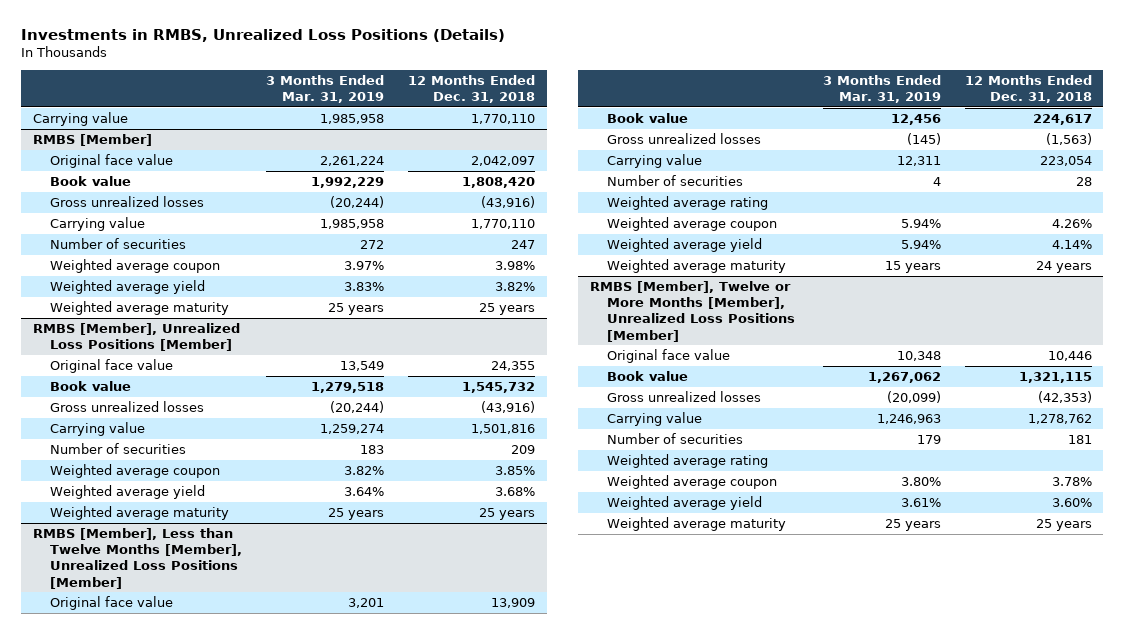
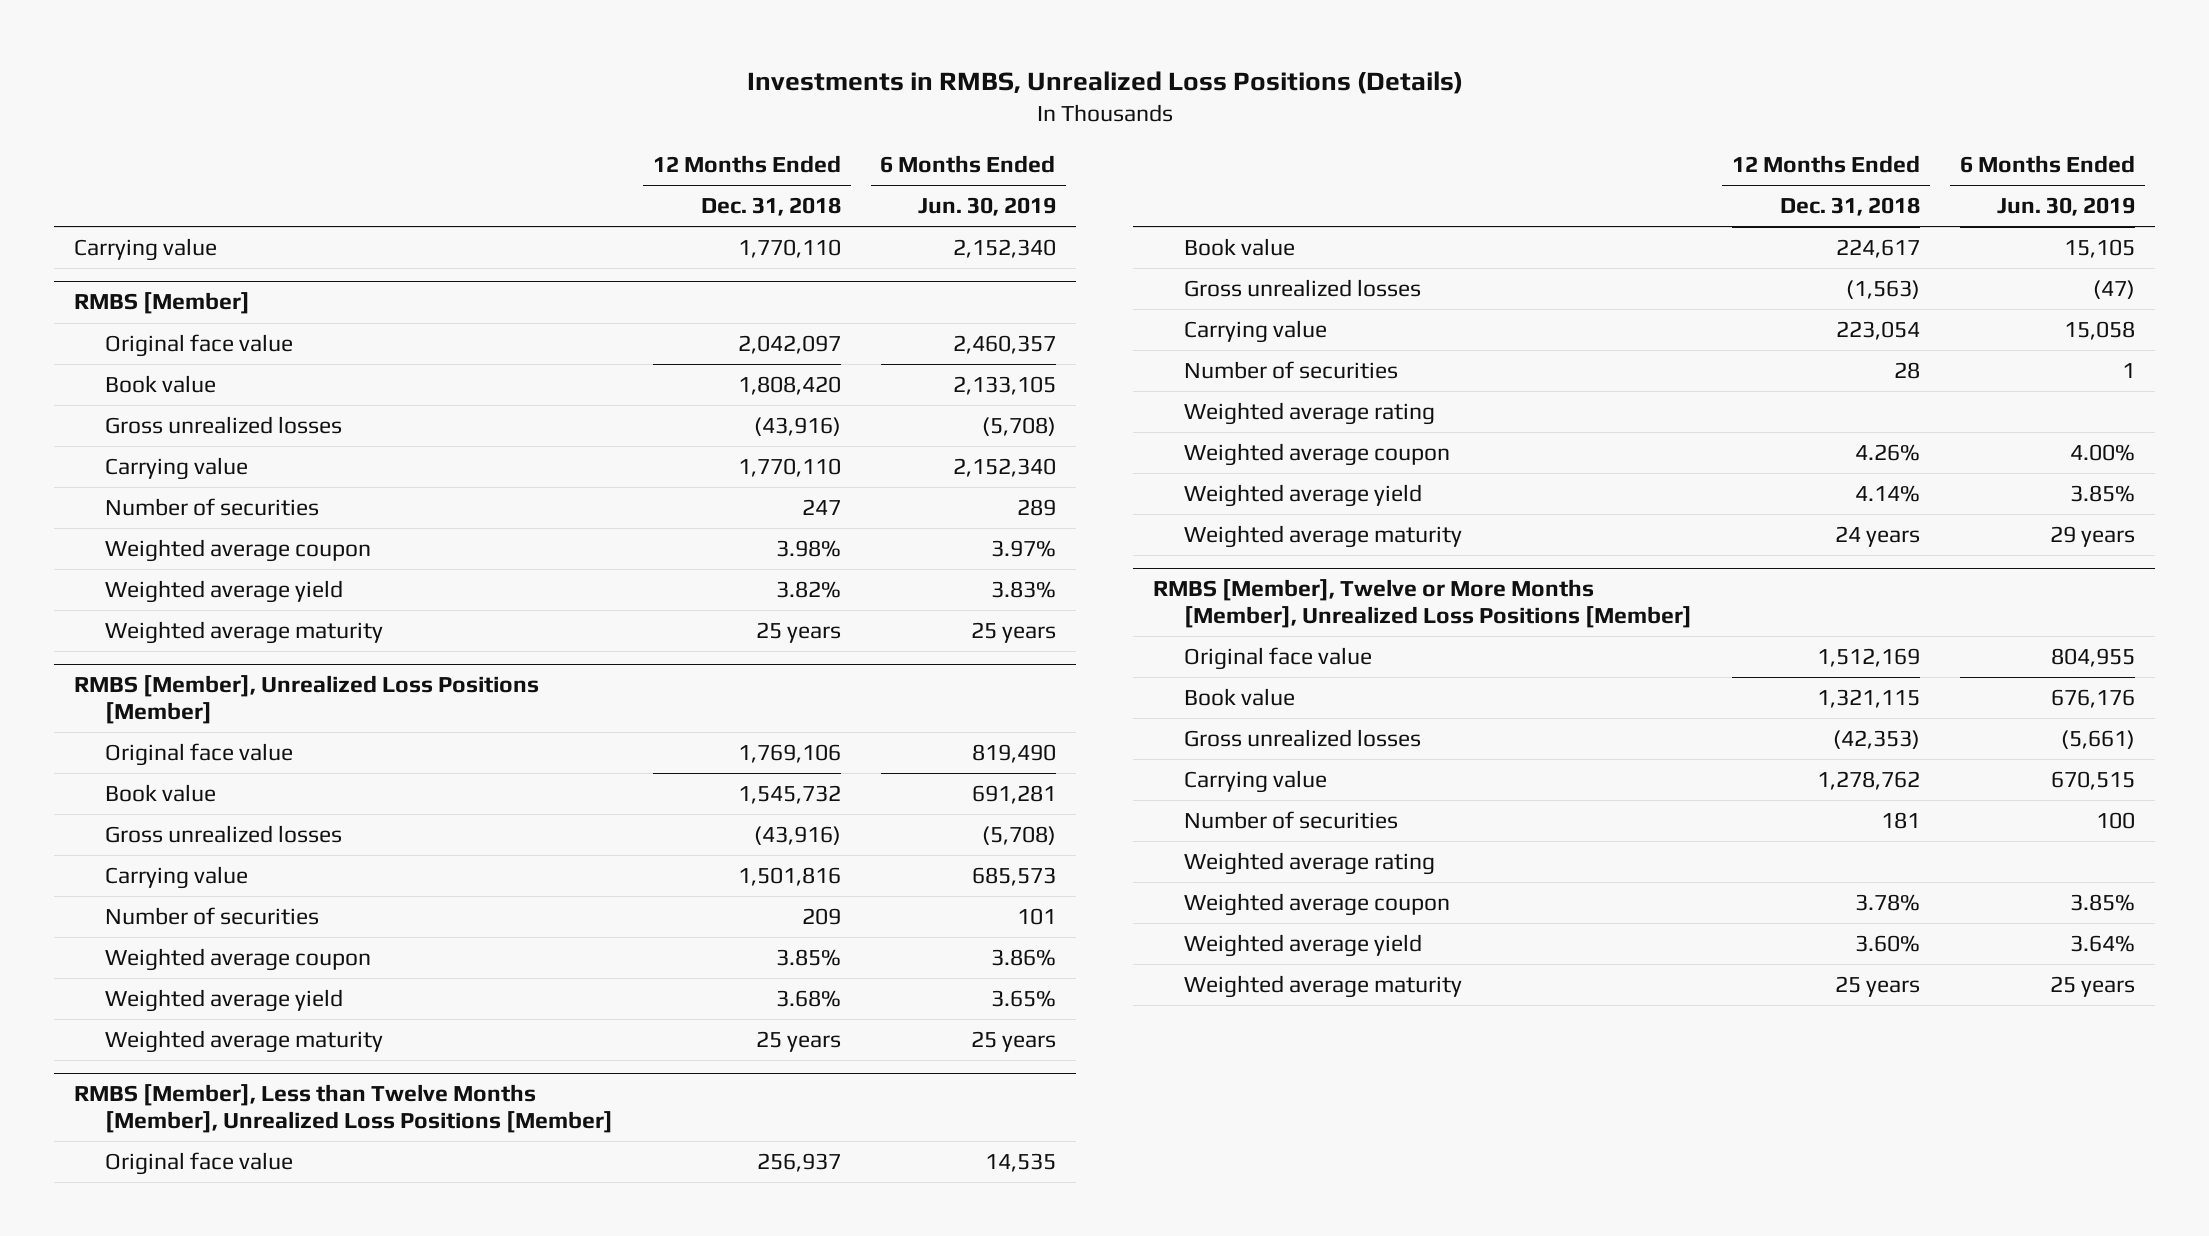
- | 3 Months Ended Mar. 31, 2019 | 12 Months Ended Dec. 31, 2018
+ | 12 Months Ended Dec. 31, 2018 | 6 Months Ended Jun. 30, 2019
@ RMBS [Member], Unrealized Loss Positions [Member]
- Original face value | 13,549 | 24,355
+ Original face value | 1,769,106 | 819,490
@ RMBS [Member], Less than Twelve Months [Member], Unrealized Loss Positions [Member]
- Original face value | 3,201 | 13,909
+ Original face value | 256,937 | 14,535
@ RMBS [Member], Twelve or More Months [Member], Unrealized Loss Positions [Member]
- Original face value | 10,348 | 10,446
+ Original face value | 1,512,169 | 804,955

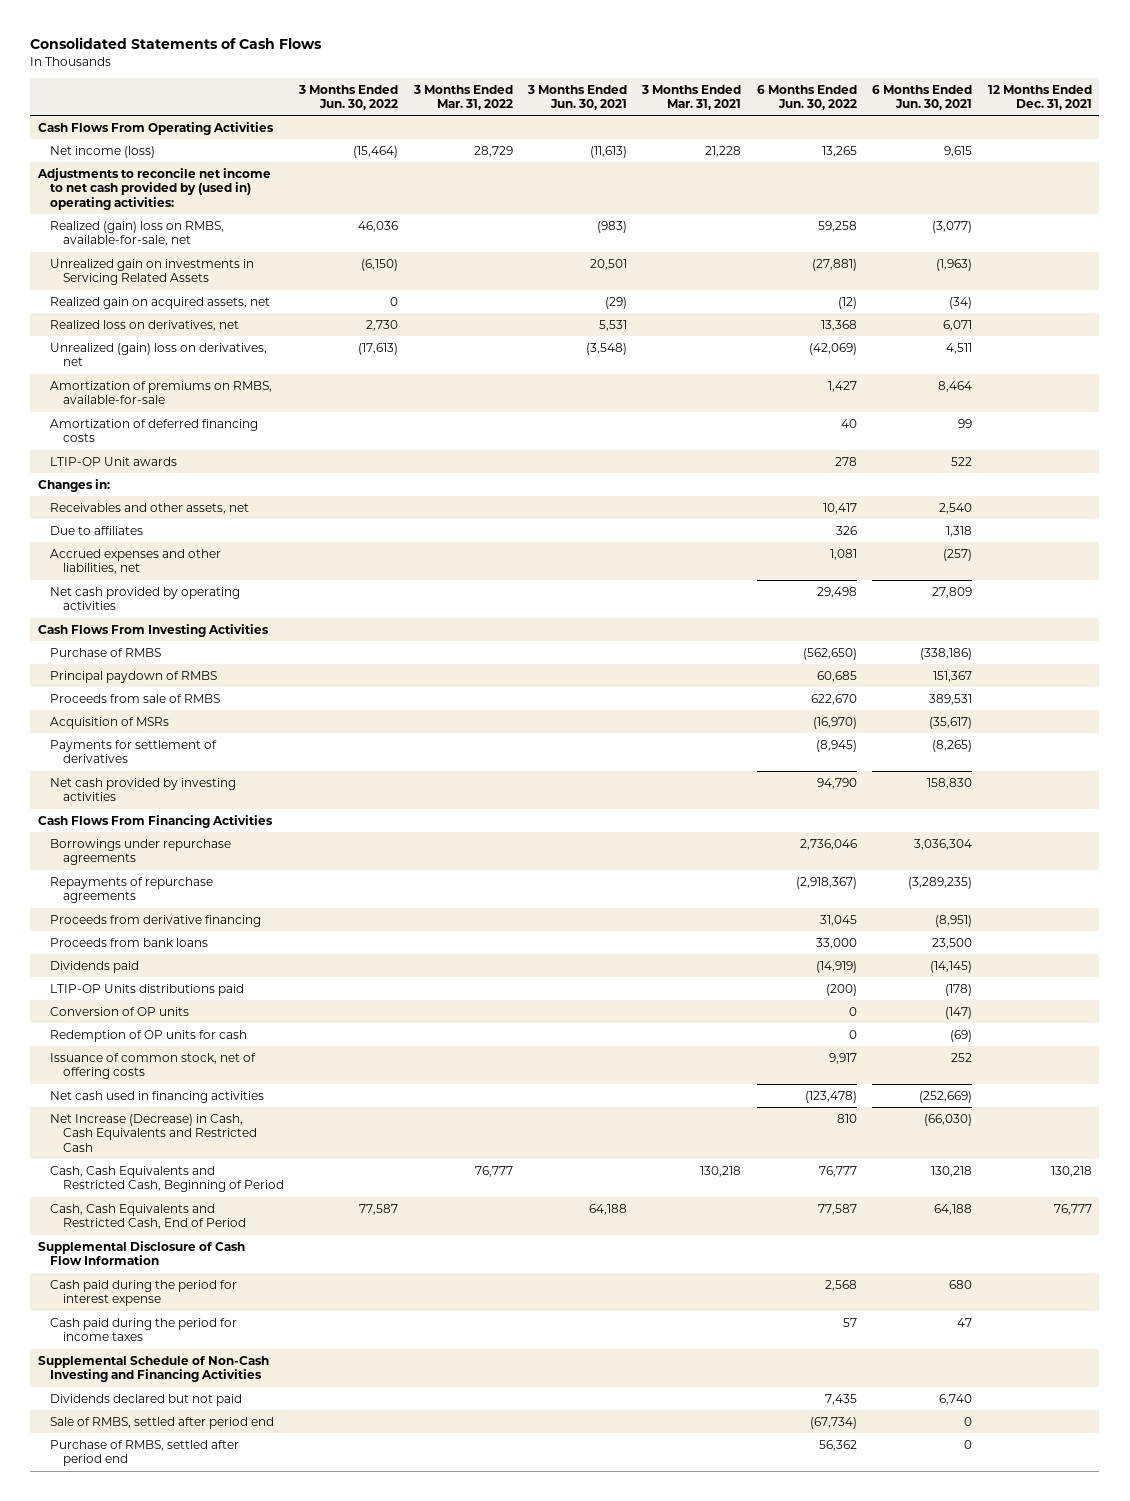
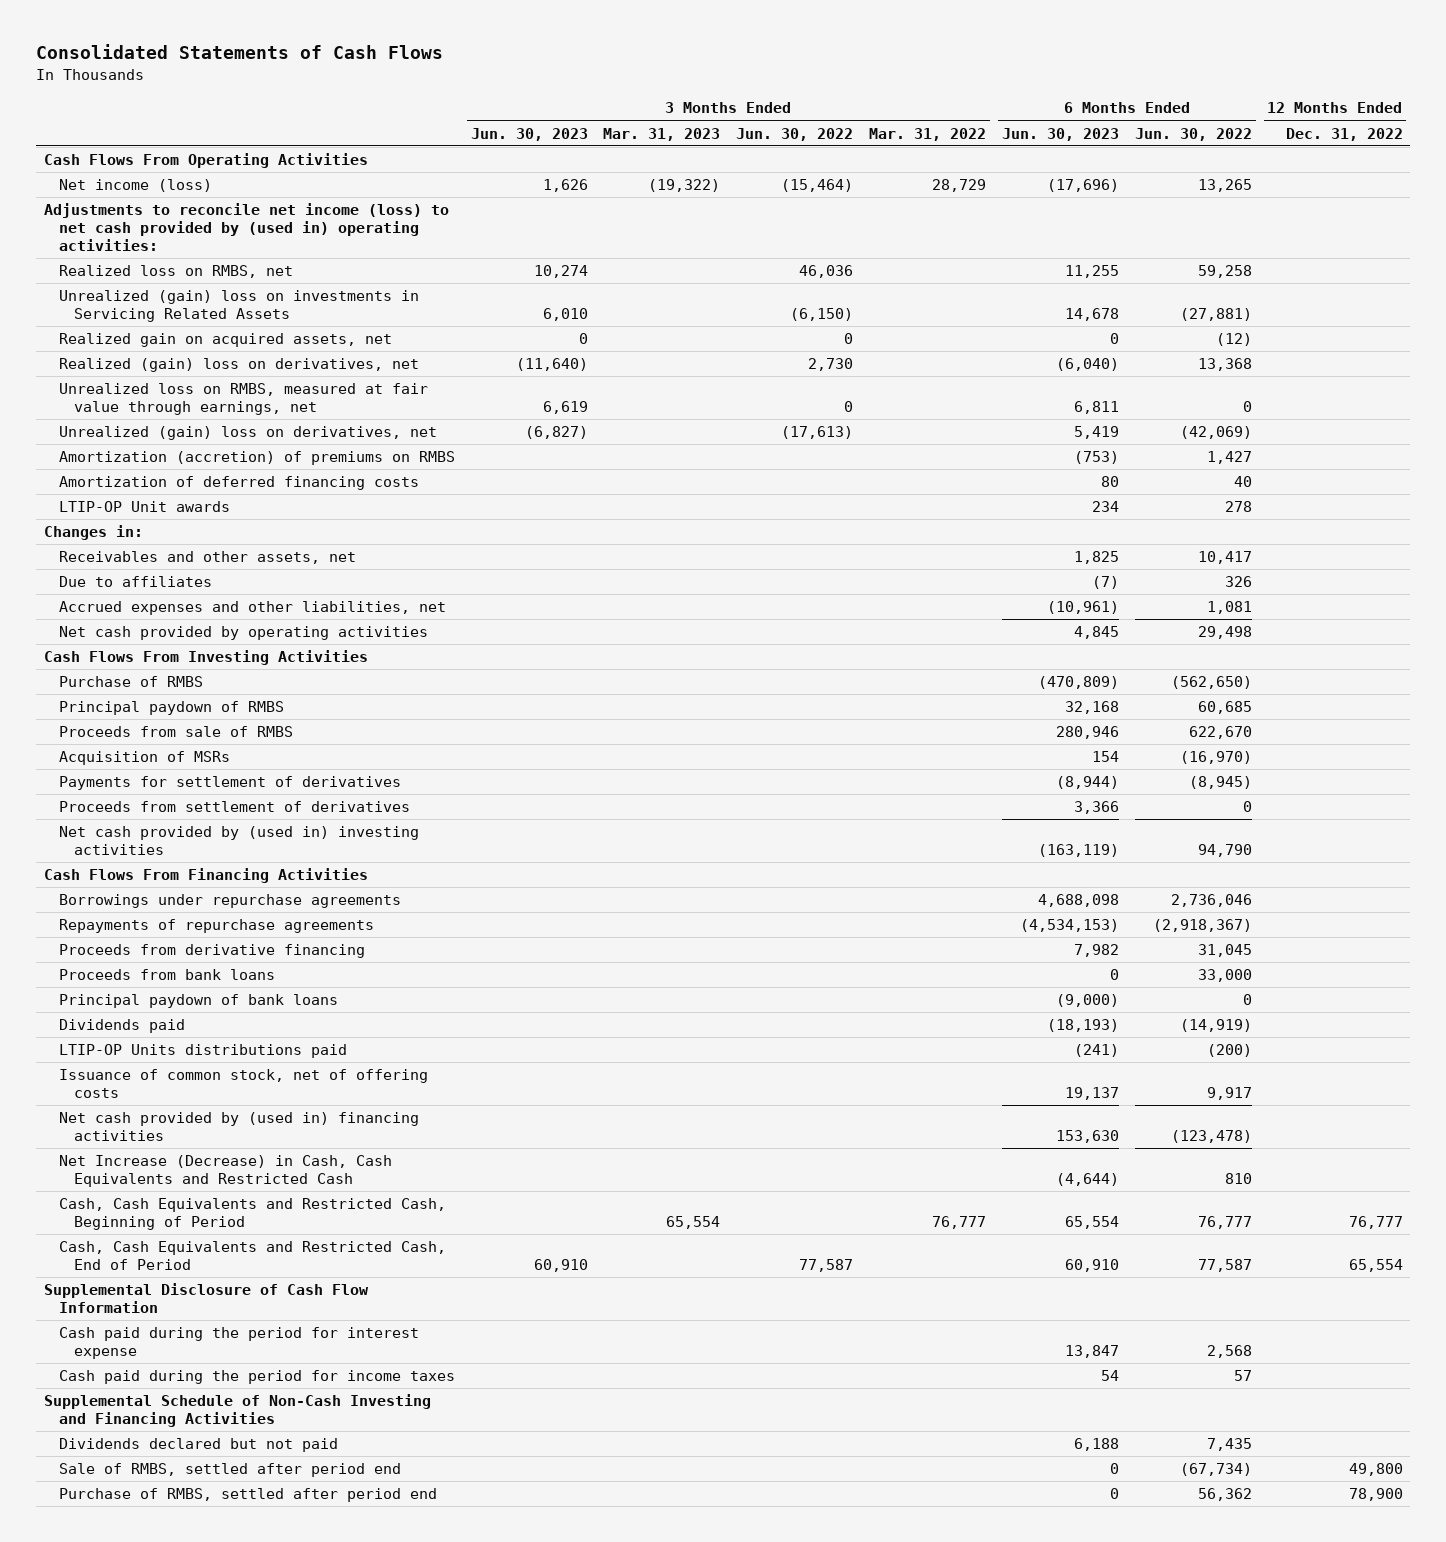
- | 3 Months Ended Jun. 30, 2022 | 3 Months Ended Mar. 31, 2022 | 3 Months Ended Jun. 30, 2021 | 3 Months Ended Mar. 31, 2021 | 6 Months Ended Jun. 30, 2022 | 6 Months Ended Jun. 30, 2021 | 12 Months Ended Dec. 31, 2021
+ | 3 Months Ended Jun. 30, 2023 | 3 Months Ended Mar. 31, 2023 | 3 Months Ended Jun. 30, 2022 | 3 Months Ended Mar. 31, 2022 | 6 Months Ended Jun. 30, 2023 | 6 Months Ended Jun. 30, 2022 | 12 Months Ended Dec. 31, 2022
- Adjustments to reconcile net income to net cash provided by (used in) operating activities:
- Realized (gain) loss on RMBS, available-for-sale, net | 46,036 | | (983) | | 59,258 | (3,077) |
- Unrealized gain on investments in Servicing Related Assets | (6,150) | | 20,501 | | (27,881) | (1,963) |
+ Adjustments to reconcile net income (loss) to net cash provided by (used in) operating activities:
+ Realized loss on RMBS, net | 10,274 | | 46,036 | | 11,255 | 59,258 |
+ Unrealized (gain) loss on investments in Servicing Related Assets | 6,010 | | (6,150) | | 14,678 | (27,881) |
- Realized loss on derivatives, net | 2,730 | | 5,531 | | 13,368 | 6,071 |
+ Realized (gain) loss on derivatives, net | (11,640) | | 2,730 | | (6,040) | 13,368 |
+ Unrealized loss on RMBS, measured at fair value through earnings, net | 6,619 | | 0 | | 6,811 | 0 |
- Amortization of premiums on RMBS, available-for-sale | | | | | 1,427 | 8,464 |
+ Amortization (accretion) of premiums on RMBS | | | | | (753) | 1,427 |
- Net cash provided by investing activities | | | | | 94,790 | 158,830 |
+ Proceeds from settlement of derivatives | | | | | 3,366 | 0 |
+ Net cash provided by (used in) investing activities | | | | | (163,119) | 94,790 |
+ Principal paydown of bank loans | | | | | (9,000) | 0 |
- Conversion of OP units | | | | | 0 | (147) |
- Redemption of OP units for cash | | | | | 0 | (69) |
- Net cash used in financing activities | | | | | (123,478) | (252,669) |
+ Net cash provided by (used in) financing activities | | | | | 153,630 | (123,478) |

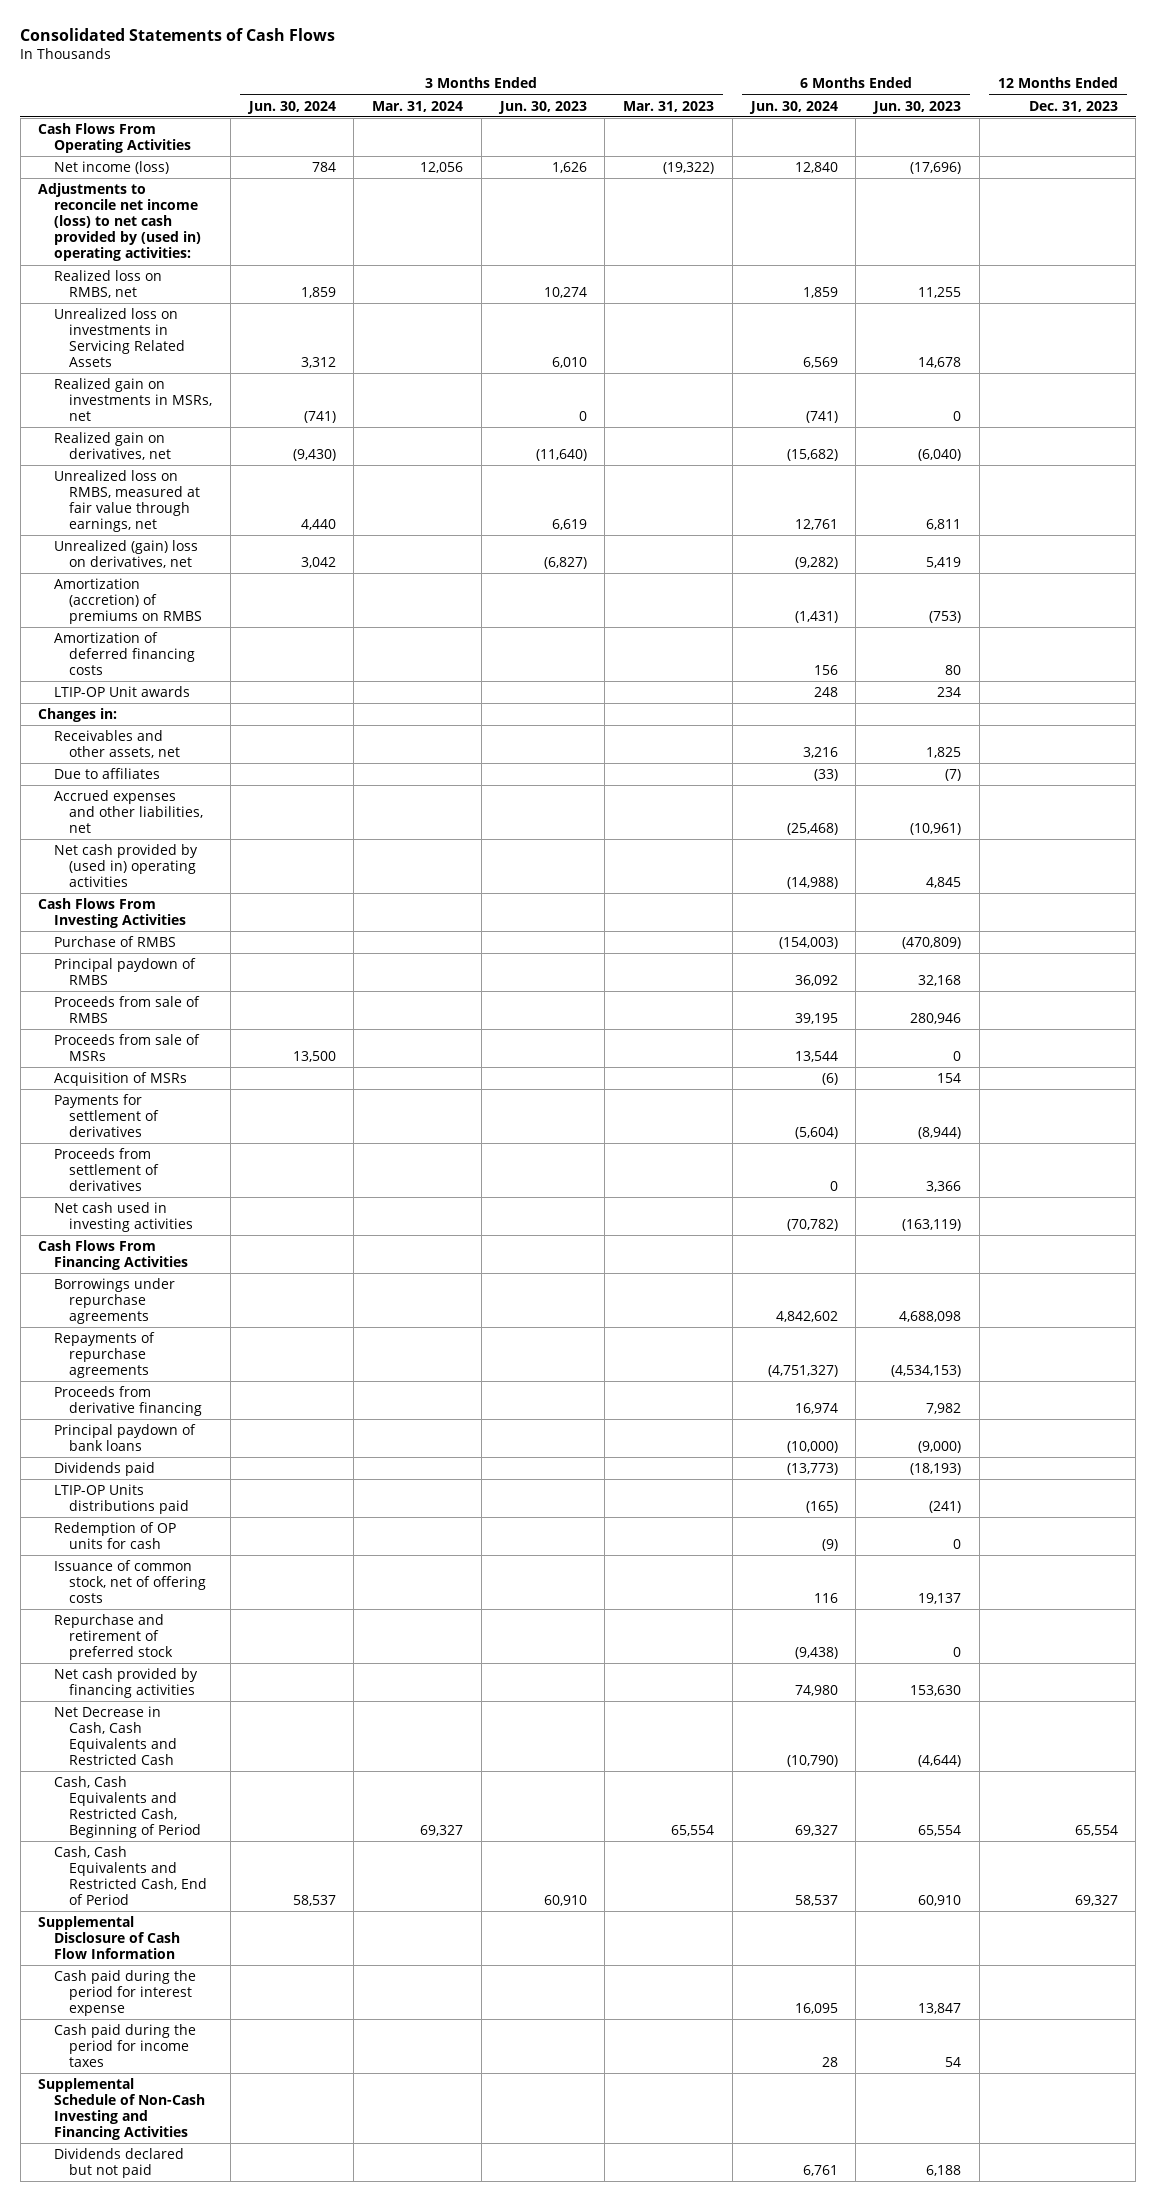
- | 3 Months Ended Jun. 30, 2023 | 3 Months Ended Mar. 31, 2023 | 3 Months Ended Jun. 30, 2022 | 3 Months Ended Mar. 31, 2022 | 6 Months Ended Jun. 30, 2023 | 6 Months Ended Jun. 30, 2022 | 12 Months Ended Dec. 31, 2022
+ | 3 Months Ended Jun. 30, 2024 | 3 Months Ended Mar. 31, 2024 | 3 Months Ended Jun. 30, 2023 | 3 Months Ended Mar. 31, 2023 | 6 Months Ended Jun. 30, 2024 | 6 Months Ended Jun. 30, 2023 | 12 Months Ended Dec. 31, 2023
- Unrealized (gain) loss on investments in Servicing Related Assets | 6,010 | | (6,150) | | 14,678 | (27,881) |
- Realized gain on acquired assets, net | 0 | | 0 | | 0 | (12) |
- Realized (gain) loss on derivatives, net | (11,640) | | 2,730 | | (6,040) | 13,368 |
+ Unrealized loss on investments in Servicing Related Assets | 3,312 | | 6,010 | | 6,569 | 14,678 |
+ Realized gain on investments in MSRs, net | (741) | | 0 | | (741) | 0 |
+ Realized gain on derivatives, net | (9,430) | | (11,640) | | (15,682) | (6,040) |
- Net cash provided by operating activities | | | | | 4,845 | 29,498 |
+ Net cash provided by (used in) operating activities | | | | | (14,988) | 4,845 |
+ Proceeds from sale of MSRs | 13,500 | | | | 13,544 | 0 |
- Net cash provided by (used in) investing activities | | | | | (163,119) | 94,790 |
+ Net cash used in investing activities | | | | | (70,782) | (163,119) |
- Proceeds from bank loans | | | | | 0 | 33,000 |
+ Redemption of OP units for cash | | | | | (9) | 0 |
- Net cash provided by (used in) financing activities | | | | | 153,630 | (123,478) |
- Net Increase (Decrease) in Cash, Cash Equivalents and Restricted Cash | | | | | (4,644) | 810 |
+ Repurchase and retirement of preferred stock | | | | | (9,438) | 0 |
+ Net cash provided by financing activities | | | | | 74,980 | 153,630 |
+ Net Decrease in Cash, Cash Equivalents and Restricted Cash | | | | | (10,790) | (4,644) |
- Sale of RMBS, settled after period end | | | | | 0 | (67,734) | 49,800
- Purchase of RMBS, settled after period end | | | | | 0 | 56,362 | 78,900

